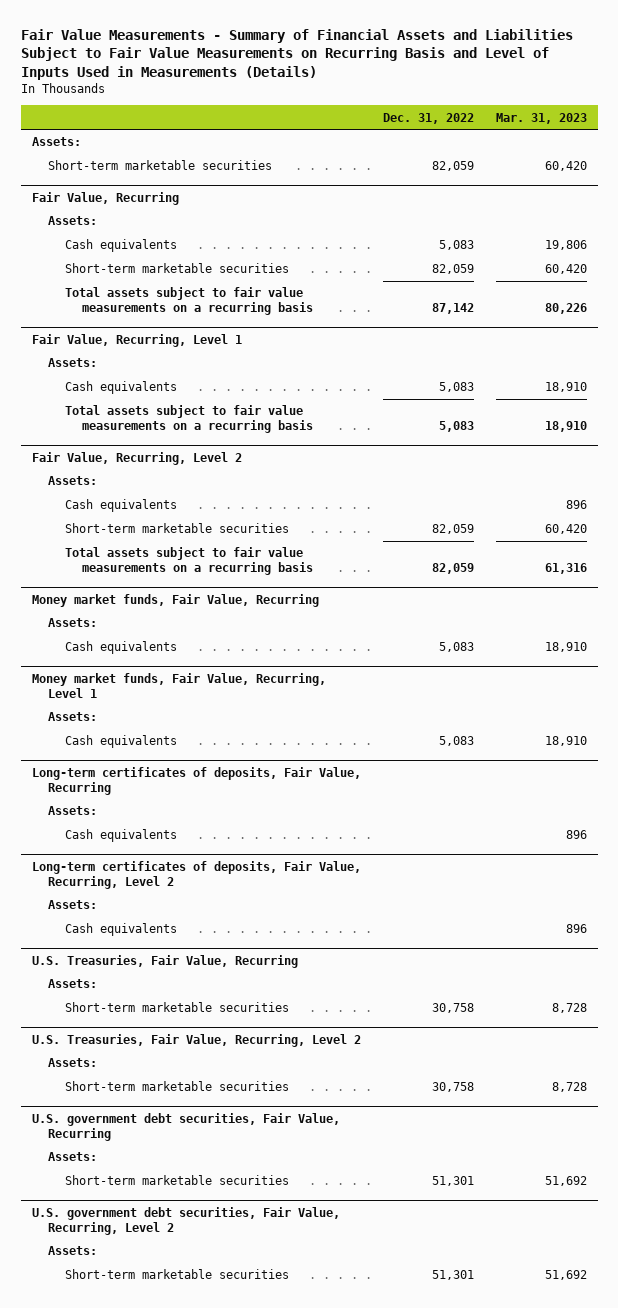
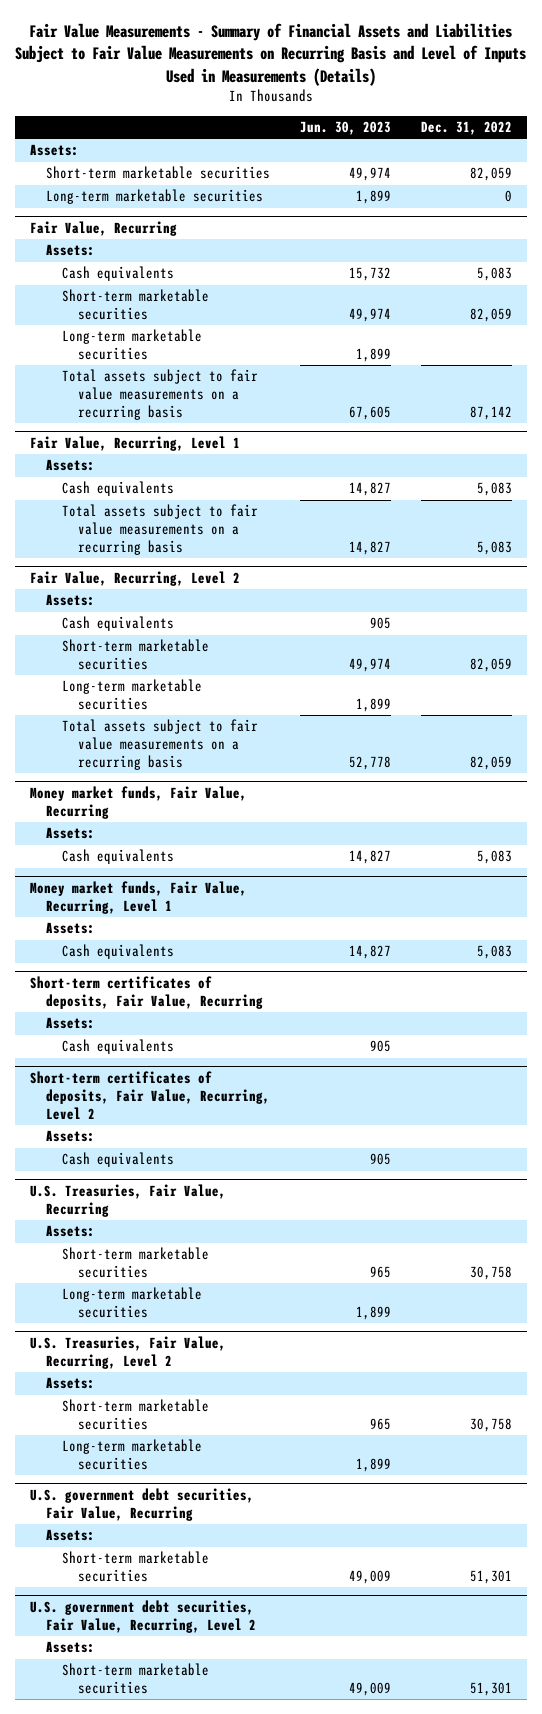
- | Dec. 31, 2022 | Mar. 31, 2023
+ | Jun. 30, 2023 | Dec. 31, 2022
+ Long-term marketable securities | 1,899 | 0
@ Fair Value, Recurring
+ Long-term marketable securities | 1,899 |
@ Fair Value, Recurring, Level 2
+ Long-term marketable securities | 1,899 |
- Long-term certificates of deposits, Fair Value, Recurring
+ Short-term certificates of deposits, Fair Value, Recurring
- Long-term certificates of deposits, Fair Value, Recurring, Level 2
+ Short-term certificates of deposits, Fair Value, Recurring, Level 2
@ U.S. Treasuries, Fair Value, Recurring
+ Long-term marketable securities | 1,899 |
@ U.S. Treasuries, Fair Value, Recurring, Level 2
+ Long-term marketable securities | 1,899 |

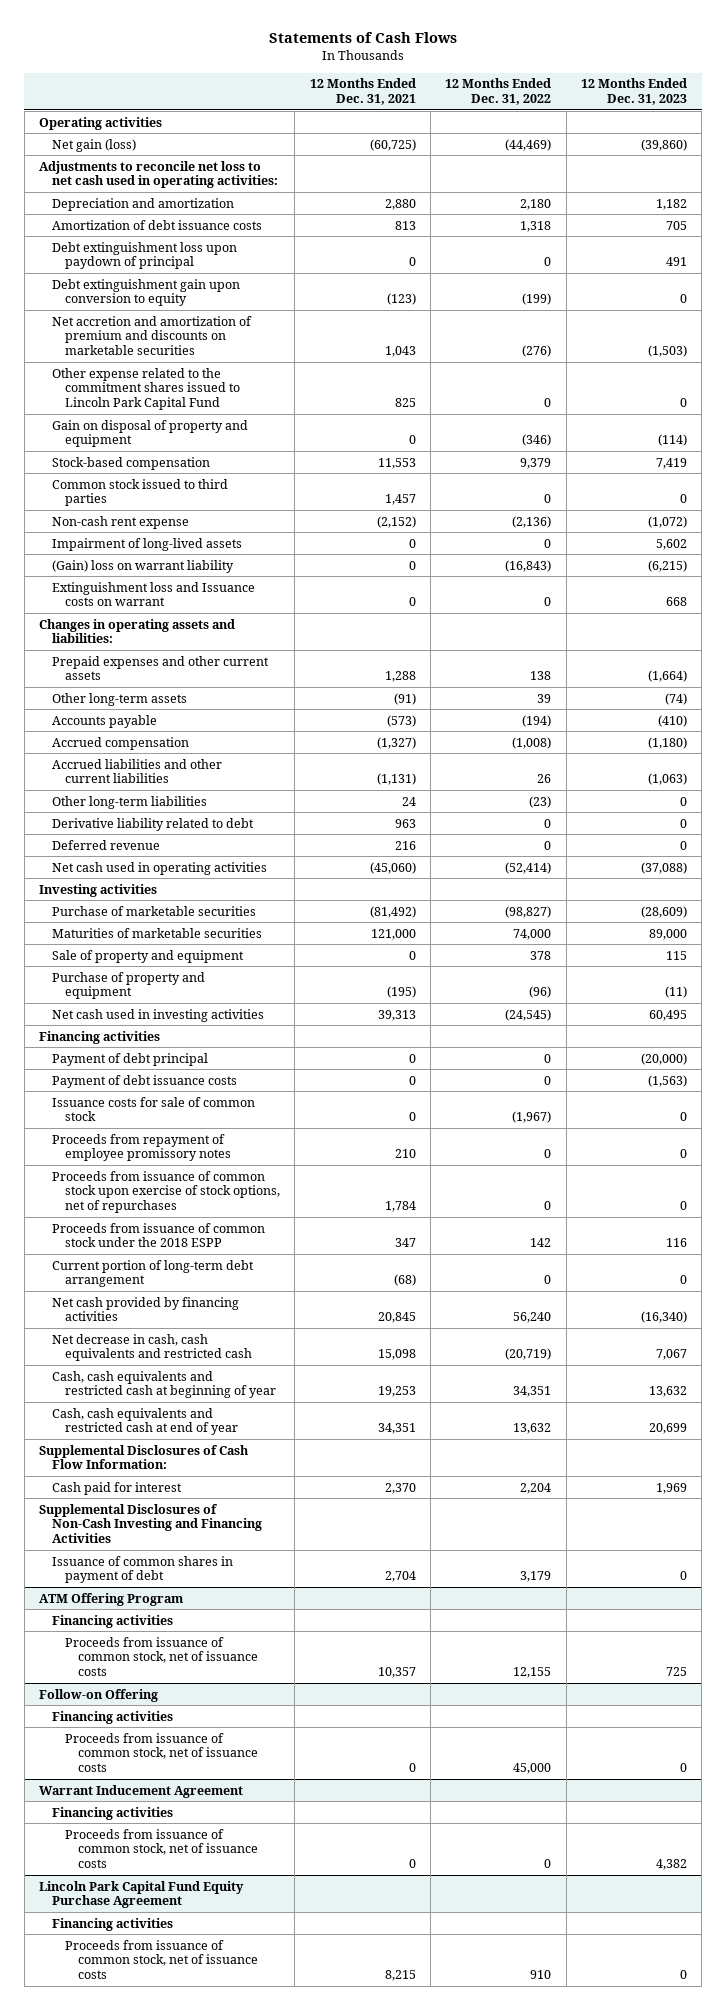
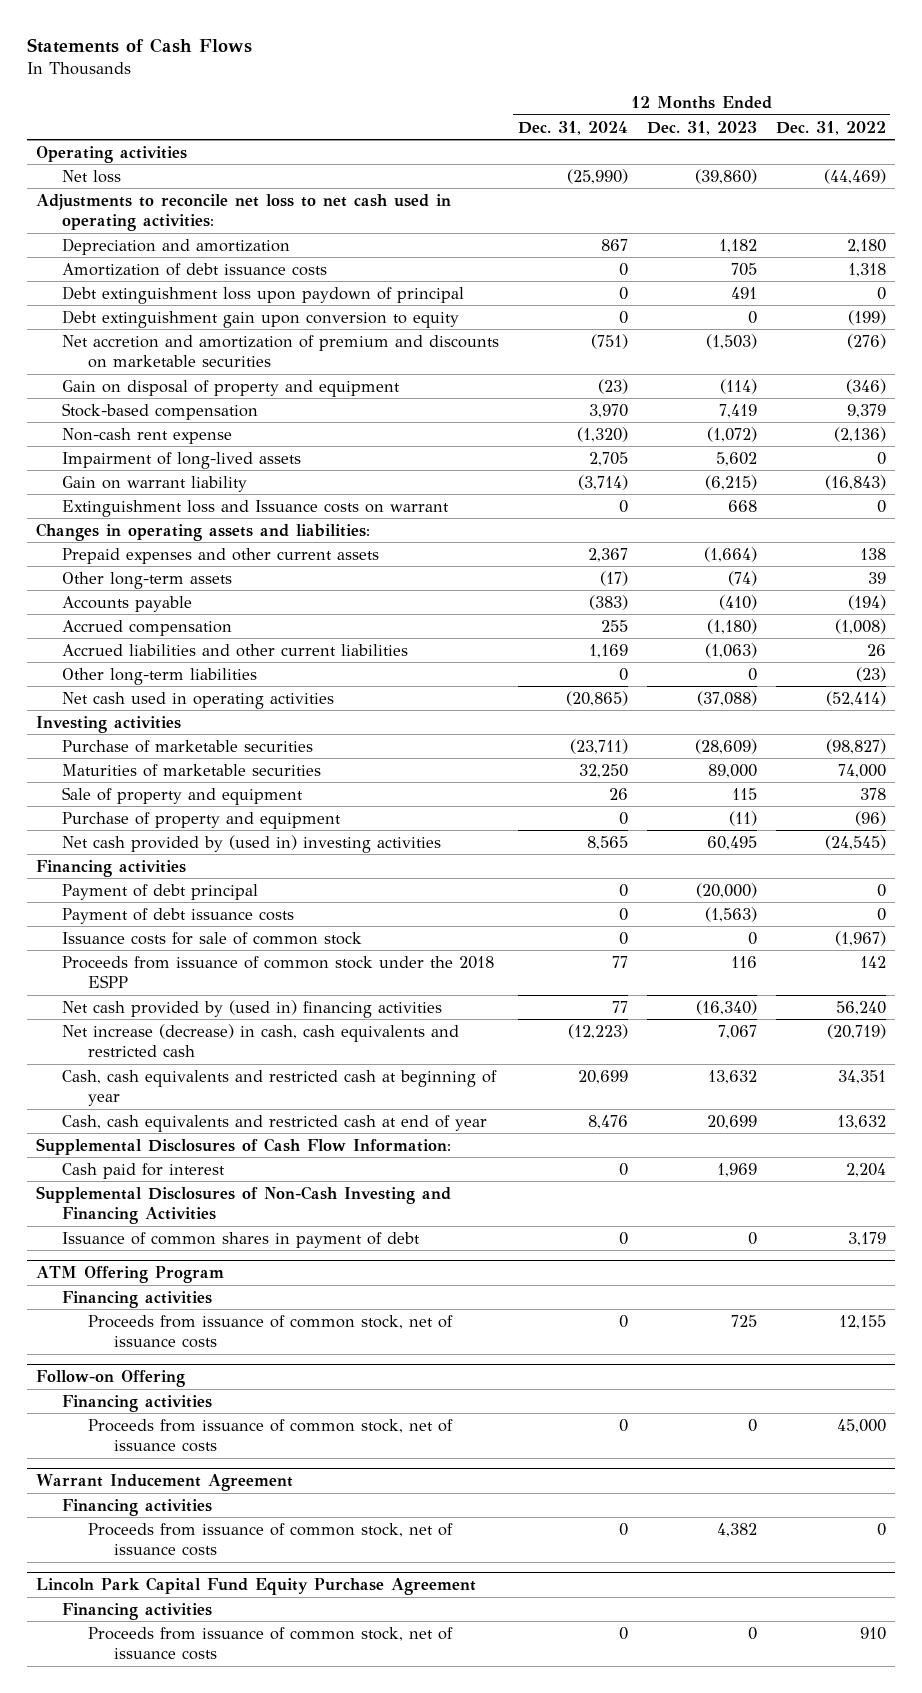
- | 12 Months Ended Dec. 31, 2021 | 12 Months Ended Dec. 31, 2022 | 12 Months Ended Dec. 31, 2023
+ | 12 Months Ended Dec. 31, 2024 | 12 Months Ended Dec. 31, 2023 | 12 Months Ended Dec. 31, 2022
- Net gain (loss) | (60,725) | (44,469) | (39,860)
+ Net loss | (25,990) | (39,860) | (44,469)
- Other expense related to the commitment shares issued to Lincoln Park Capital Fund | 825 | 0 | 0
- Common stock issued to third parties | 1,457 | 0 | 0
- (Gain) loss on warrant liability | 0 | (16,843) | (6,215)
+ Gain on warrant liability | (3,714) | (6,215) | (16,843)
- Derivative liability related to debt | 963 | 0 | 0
- Deferred revenue | 216 | 0 | 0
- Net cash used in investing activities | 39,313 | (24,545) | 60,495
+ Net cash provided by (used in) investing activities | 8,565 | 60,495 | (24,545)
- Proceeds from repayment of employee promissory notes | 210 | 0 | 0
- Proceeds from issuance of common stock upon exercise of stock options, net of repurchases | 1,784 | 0 | 0
- Current portion of long-term debt arrangement | (68) | 0 | 0
- Net cash provided by financing activities | 20,845 | 56,240 | (16,340)
- Net decrease in cash, cash equivalents and restricted cash | 15,098 | (20,719) | 7,067
+ Net cash provided by (used in) financing activities | 77 | (16,340) | 56,240
+ Net increase (decrease) in cash, cash equivalents and restricted cash | (12,223) | 7,067 | (20,719)

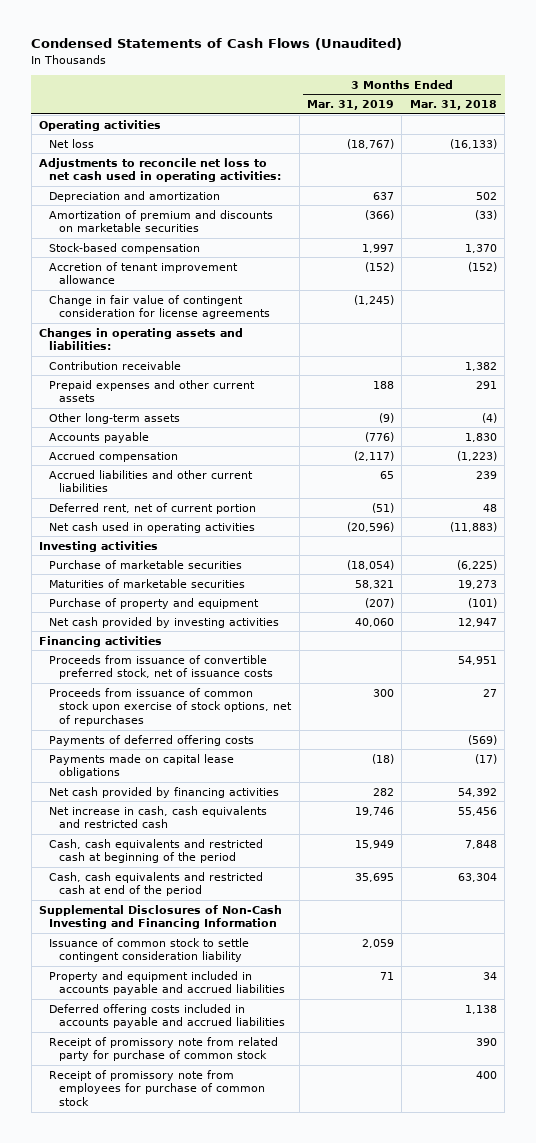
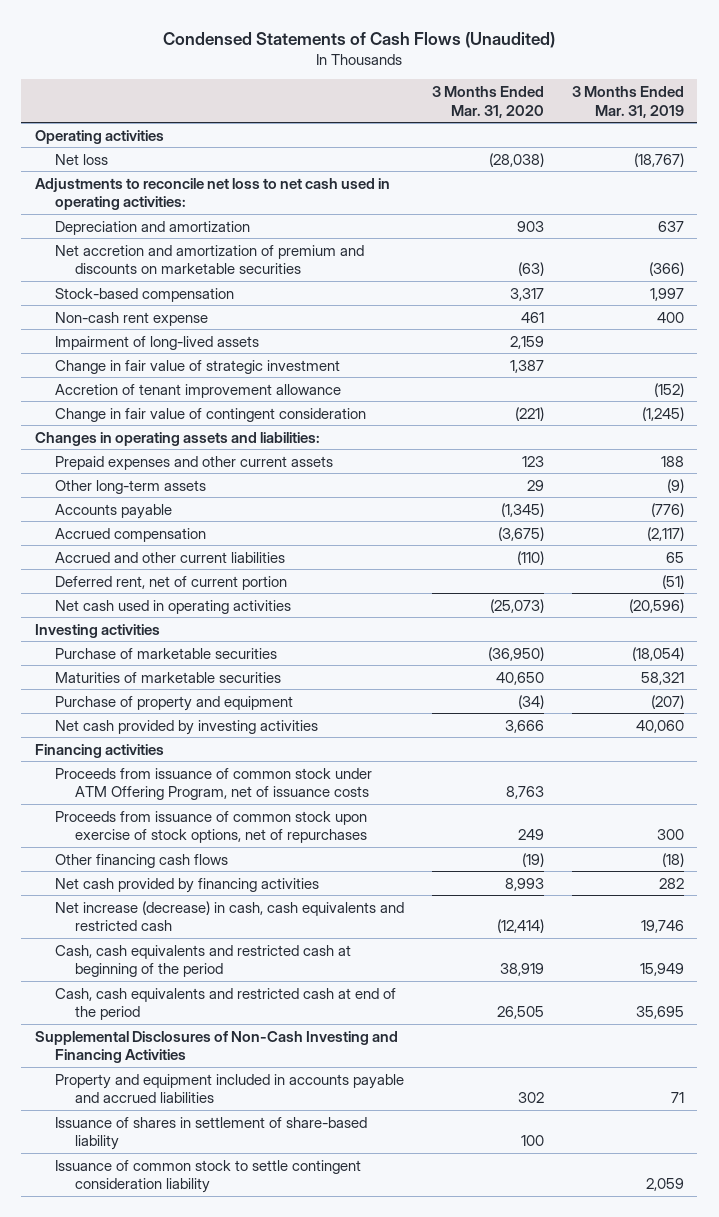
- | 3 Months Ended Mar. 31, 2019 | 3 Months Ended Mar. 31, 2018
+ | 3 Months Ended Mar. 31, 2020 | 3 Months Ended Mar. 31, 2019
- Amortization of premium and discounts on marketable securities | (366) | (33)
+ Net accretion and amortization of premium and discounts on marketable securities | (63) | (366)
+ Non-cash rent expense | 461 | 400
+ Impairment of long-lived assets | 2,159 |
+ Change in fair value of strategic investment | 1,387 |
- Change in fair value of contingent consideration for license agreements | (1,245) |
+ Change in fair value of contingent consideration | (221) | (1,245)
- Contribution receivable | | 1,382
- Accrued liabilities and other current liabilities | 65 | 239
+ Accrued and other current liabilities | (110) | 65
- Proceeds from issuance of convertible preferred stock, net of issuance costs | | 54,951
+ Proceeds from issuance of common stock under ATM Offering Program, net of issuance costs | 8,763 |
- Payments of deferred offering costs | | (569)
- Payments made on capital lease obligations | (18) | (17)
+ Other financing cash flows | (19) | (18)
- Net increase in cash, cash equivalents and restricted cash | 19,746 | 55,456
+ Net increase (decrease) in cash, cash equivalents and restricted cash | (12,414) | 19,746
- Supplemental Disclosures of Non-Cash Investing and Financing Information
+ Supplemental Disclosures of Non-Cash Investing and Financing Activities
- Deferred offering costs included in accounts payable and accrued liabilities | | 1,138
- Receipt of promissory note from related party for purchase of common stock | | 390
- Receipt of promissory note from employees for purchase of common stock | | 400
+ Issuance of shares in settlement of share-based liability | 100 |
moved down: Issuance of common stock to settle contingent consideration liability | | 2,059

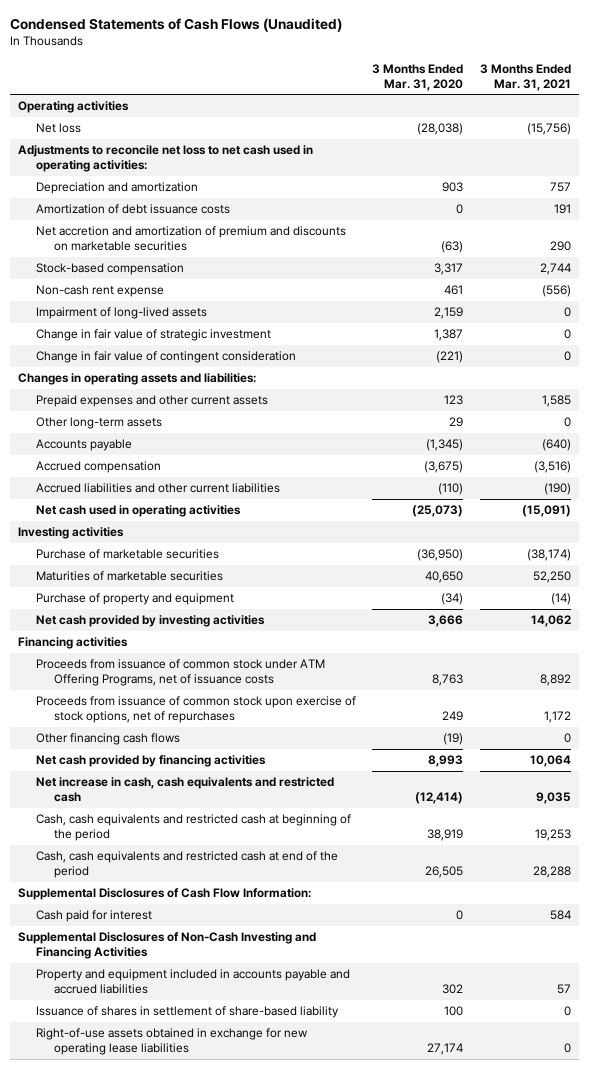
- | 3 Months Ended Mar. 31, 2020 | 3 Months Ended Mar. 31, 2019
+ | 3 Months Ended Mar. 31, 2020 | 3 Months Ended Mar. 31, 2021
+ Amortization of debt issuance costs | 0 | 191
- Accretion of tenant improvement allowance | | (152)
- Accrued and other current liabilities | (110) | 65
- Deferred rent, net of current portion | | (51)
+ Accrued liabilities and other current liabilities | (110) | (190)
- Proceeds from issuance of common stock under ATM Offering Program, net of issuance costs | 8,763 |
+ Proceeds from issuance of common stock under ATM Offering Programs, net of issuance costs | 8,763 | 8,892
- Net increase (decrease) in cash, cash equivalents and restricted cash | (12,414) | 19,746
+ Net increase in cash, cash equivalents and restricted cash | (12,414) | 9,035
+ Supplemental Disclosures of Cash Flow Information:
+ Cash paid for interest | 0 | 584
- Issuance of common stock to settle contingent consideration liability | | 2,059
+ Right-of-use assets obtained in exchange for new operating lease liabilities | 27,174 | 0

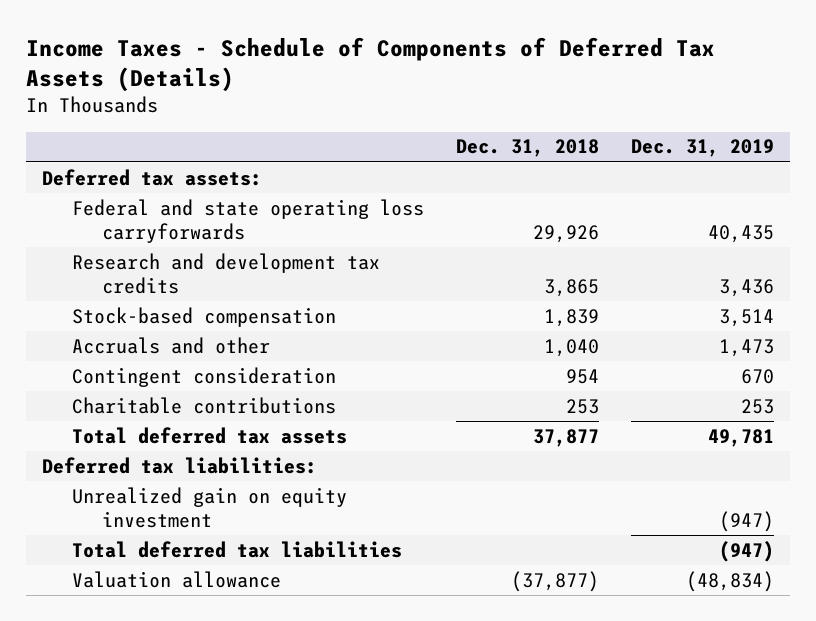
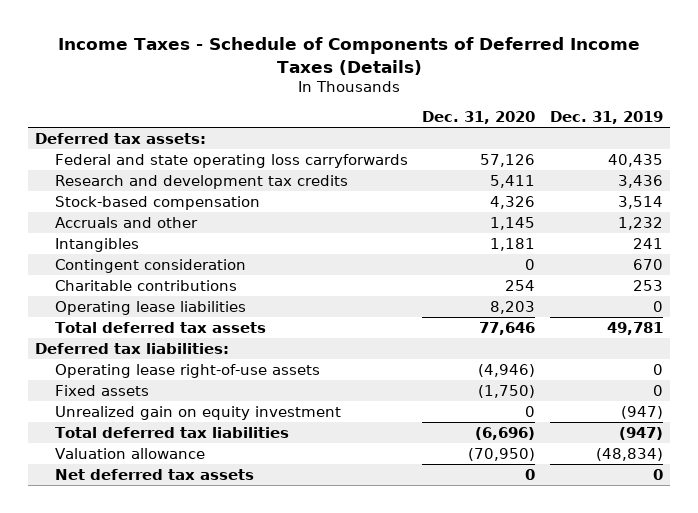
- Income Taxes - Schedule of Components of Deferred Tax Assets (Details)
+ Income Taxes - Schedule of Components of Deferred Income Taxes (Details)
- | Dec. 31, 2018 | Dec. 31, 2019
+ | Dec. 31, 2020 | Dec. 31, 2019
- Accruals and other | 1,040 | 1,473
+ Accruals and other | 1,145 | 1,232
+ Intangibles | 1,181 | 241
+ Operating lease liabilities | 8,203 | 0
+ Operating lease right-of-use assets | (4,946) | 0
+ Fixed assets | (1,750) | 0
+ Net deferred tax assets | 0 | 0

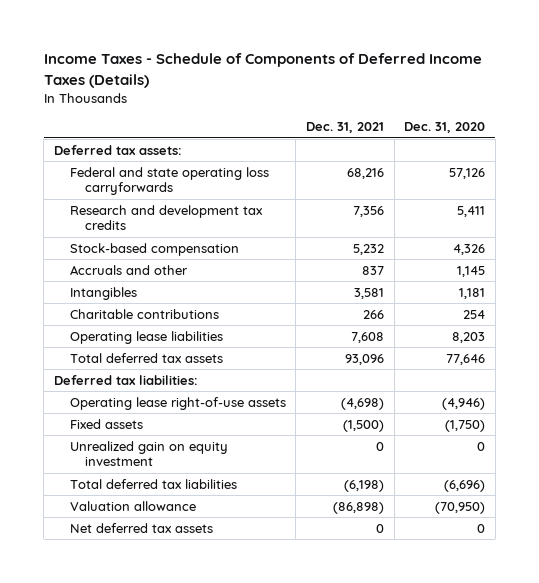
- | Dec. 31, 2020 | Dec. 31, 2019
+ | Dec. 31, 2021 | Dec. 31, 2020
- Contingent consideration | 0 | 670

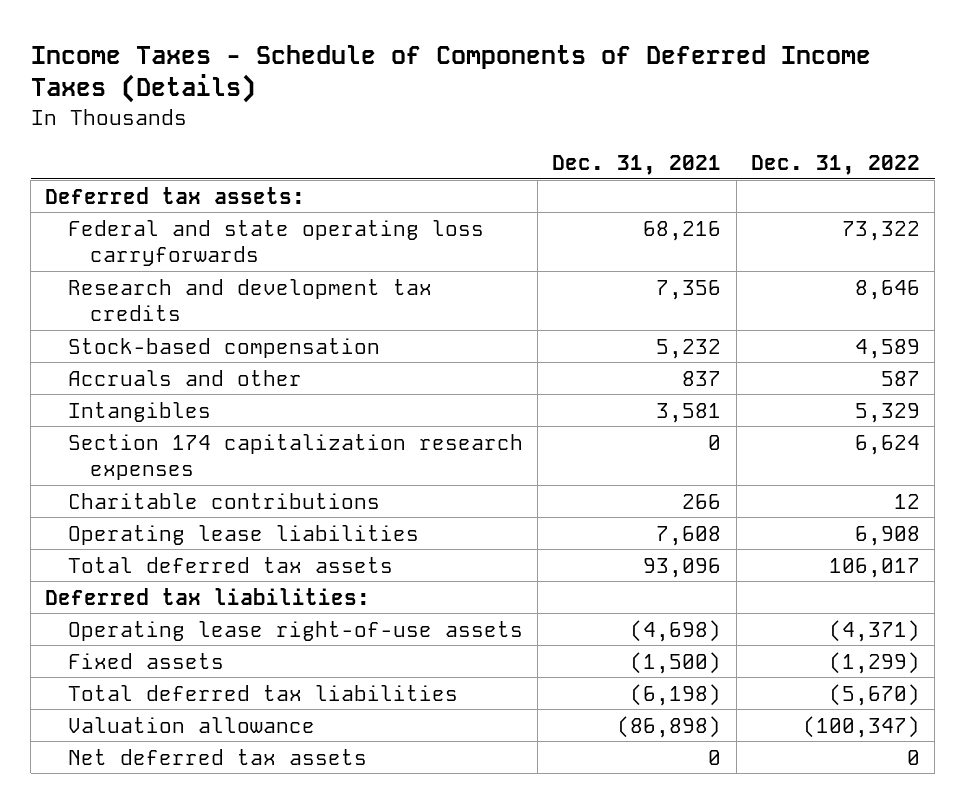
- | Dec. 31, 2021 | Dec. 31, 2020
+ | Dec. 31, 2021 | Dec. 31, 2022
+ Section 174 capitalization research expenses | 0 | 6,624
- Unrealized gain on equity investment | 0 | 0

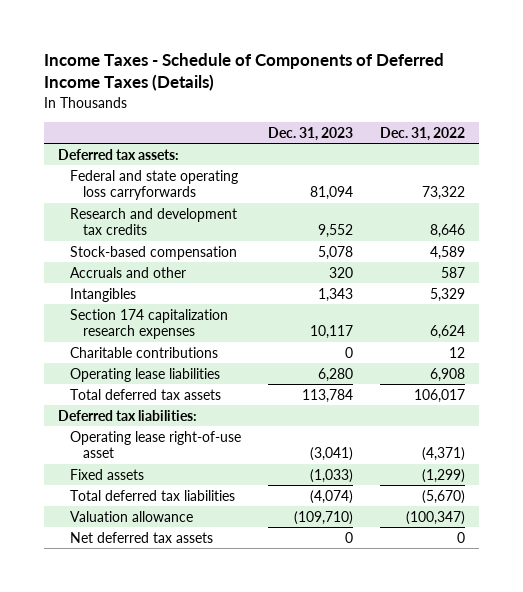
- | Dec. 31, 2021 | Dec. 31, 2022
+ | Dec. 31, 2023 | Dec. 31, 2022
- Operating lease right-of-use assets | (4,698) | (4,371)
+ Operating lease right-of-use asset | (3,041) | (4,371)

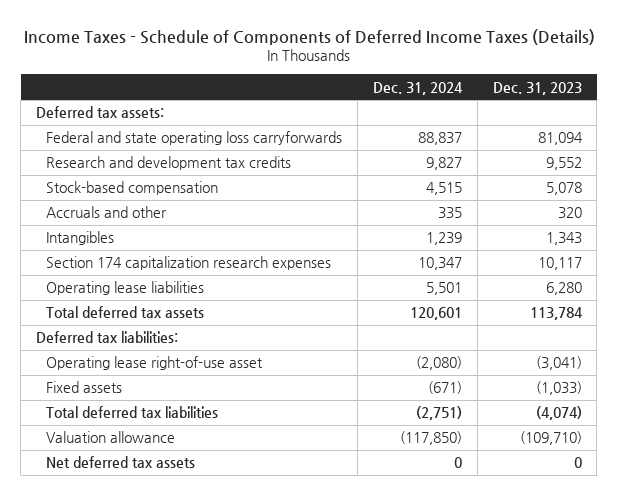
- | Dec. 31, 2023 | Dec. 31, 2022
+ | Dec. 31, 2024 | Dec. 31, 2023
- Charitable contributions | 0 | 12

